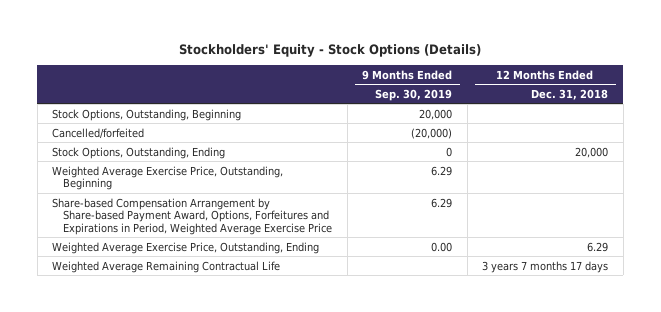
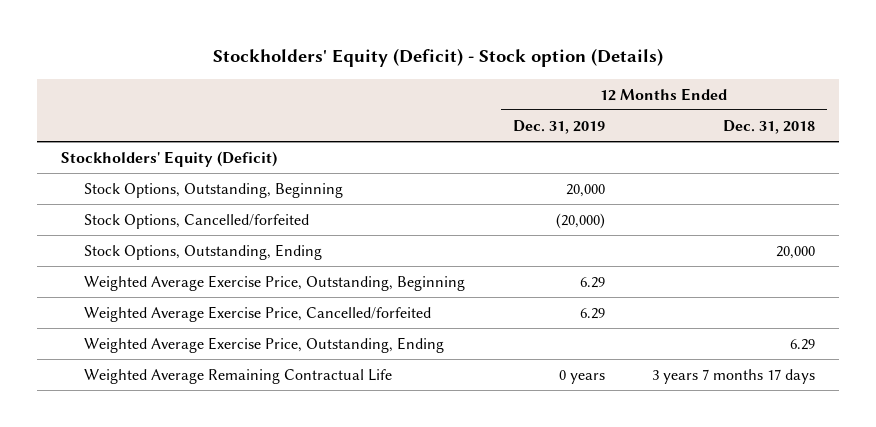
- Stockholders' Equity - Stock Options (Details)
+ Stockholders' Equity (Deficit) - Stock option (Details)
- | 9 Months Ended Sep. 30, 2019 | 12 Months Ended Dec. 31, 2018
+ | 12 Months Ended Dec. 31, 2019 | 12 Months Ended Dec. 31, 2018
+ Stockholders' Equity (Deficit)
- Cancelled/forfeited | (20,000) |
+ Stock Options, Cancelled/forfeited | (20,000) |
- Share-based Compensation Arrangement by Share-based Payment Award, Options, Forfeitures and Expirations in Period, Weighted Average Exercise Price | 6.29 |
+ Weighted Average Exercise Price, Cancelled/forfeited | 6.29 |

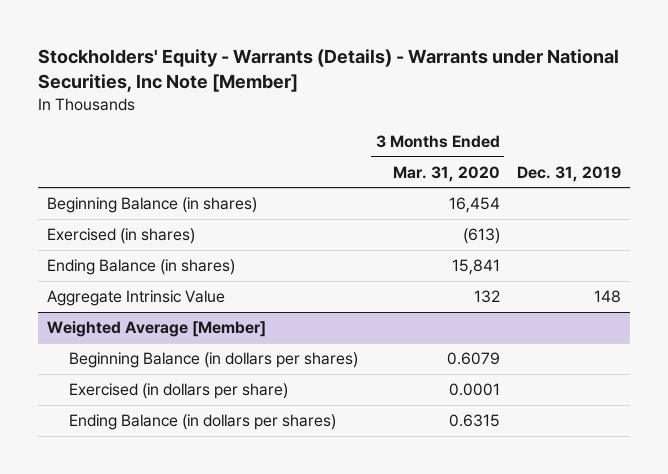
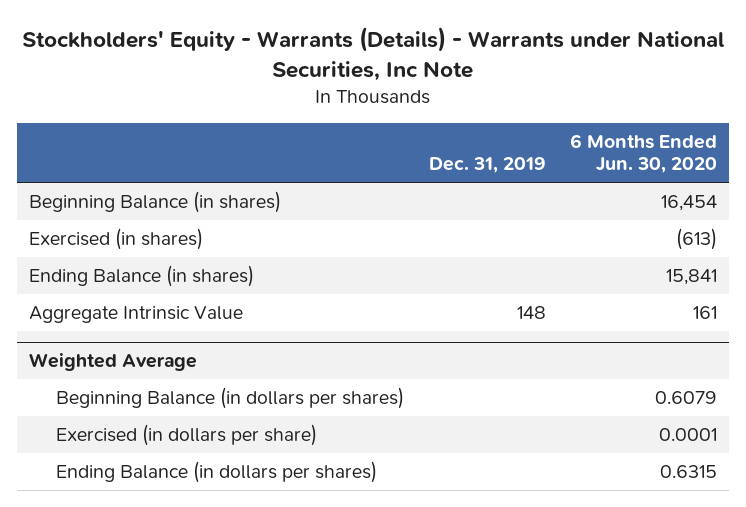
- Stockholders' Equity - Warrants (Details) - Warrants under National Securities, Inc Note [Member]
+ Stockholders' Equity - Warrants (Details) - Warrants under National Securities, Inc Note
- | 3 Months Ended Mar. 31, 2020 | Dec. 31, 2019
+ | Dec. 31, 2019 | 6 Months Ended Jun. 30, 2020
- Weighted Average [Member]
+ Weighted Average

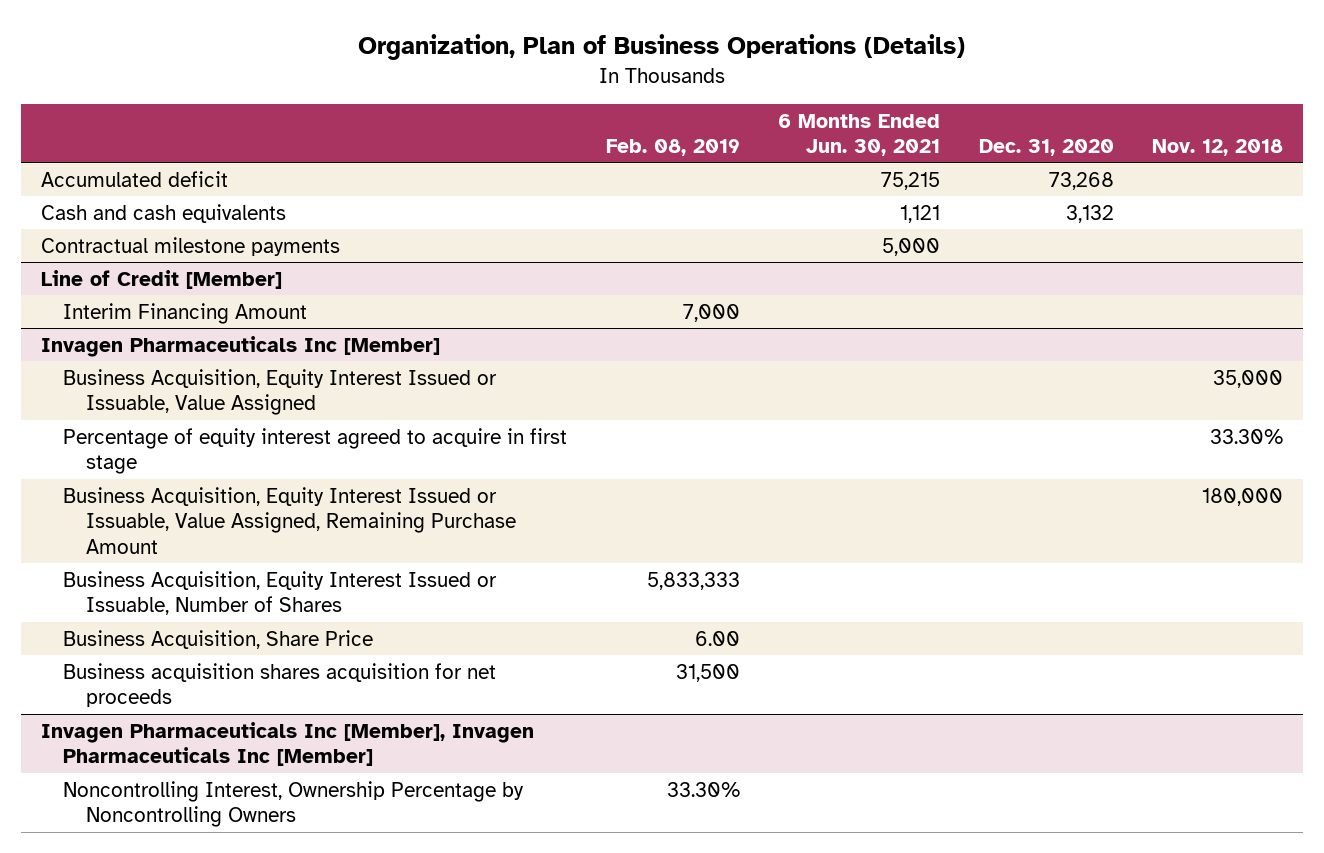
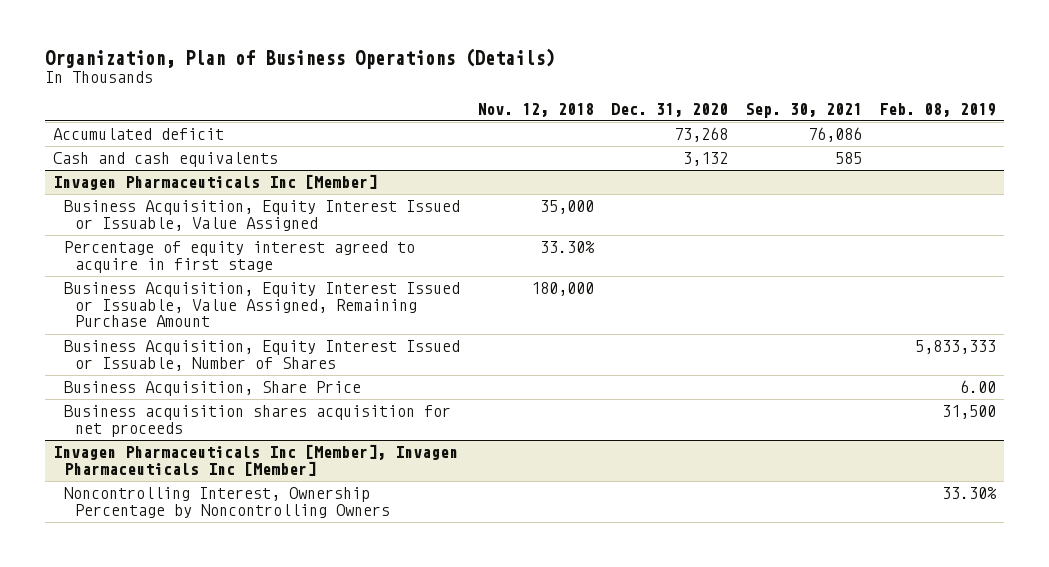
- | Feb. 08, 2019 | 6 Months Ended Jun. 30, 2021 | Dec. 31, 2020 | Nov. 12, 2018
+ | Nov. 12, 2018 | Dec. 31, 2020 | Sep. 30, 2021 | Feb. 08, 2019
- Contractual milestone payments | | 5,000 | |
- Line of Credit [Member]
- Interim Financing Amount | 7,000 | | |

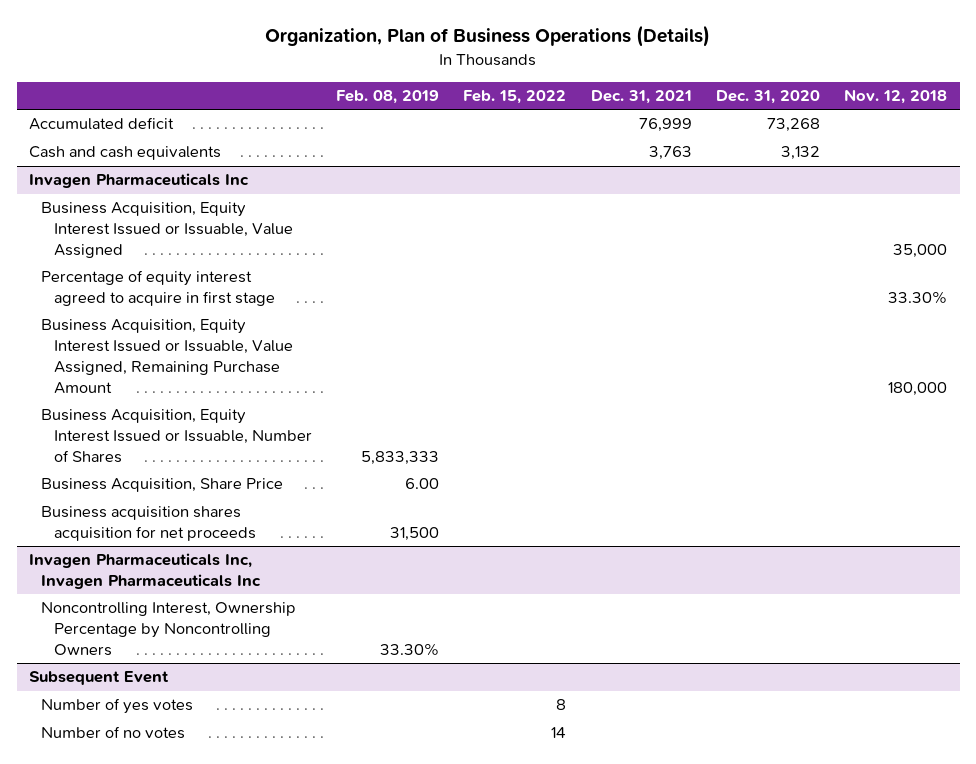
- | Nov. 12, 2018 | Dec. 31, 2020 | Sep. 30, 2021 | Feb. 08, 2019
+ | Feb. 08, 2019 | Feb. 15, 2022 | Dec. 31, 2021 | Dec. 31, 2020 | Nov. 12, 2018
- Invagen Pharmaceuticals Inc [Member]
+ Invagen Pharmaceuticals Inc
- Invagen Pharmaceuticals Inc [Member], Invagen Pharmaceuticals Inc [Member]
+ Invagen Pharmaceuticals Inc, Invagen Pharmaceuticals Inc
+ Subsequent Event
+ Number of yes votes | | 8 | | |
+ Number of no votes | | 14 | | |

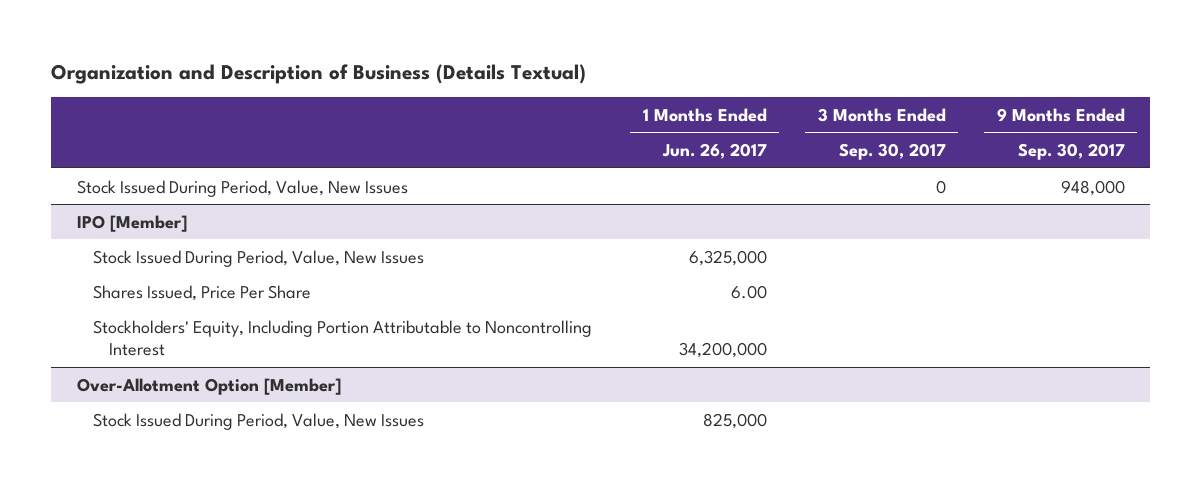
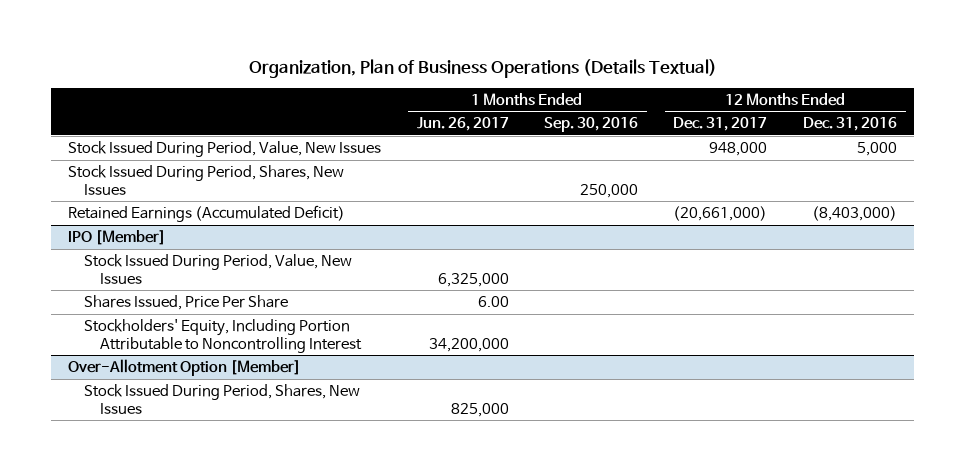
- Organization and Description of Business (Details Textual)
+ Organization, Plan of Business Operations (Details Textual)
- | 1 Months Ended Jun. 26, 2017 | 3 Months Ended Sep. 30, 2017 | 9 Months Ended Sep. 30, 2017
+ | 1 Months Ended Jun. 26, 2017 | 1 Months Ended Sep. 30, 2016 | 12 Months Ended Dec. 31, 2017 | 12 Months Ended Dec. 31, 2016
+ Stock Issued During Period, Shares, New Issues | | 250,000 | |
+ Retained Earnings (Accumulated Deficit) | | | (20,661,000) | (8,403,000)
@ Over-Allotment Option [Member]
- Stock Issued During Period, Value, New Issues | 825,000 | |
+ Stock Issued During Period, Shares, New Issues | 825,000 | | |

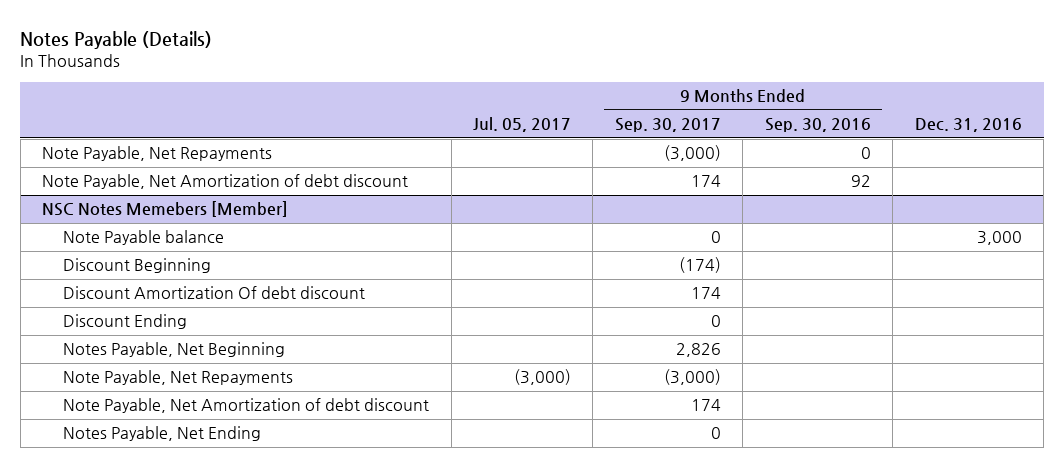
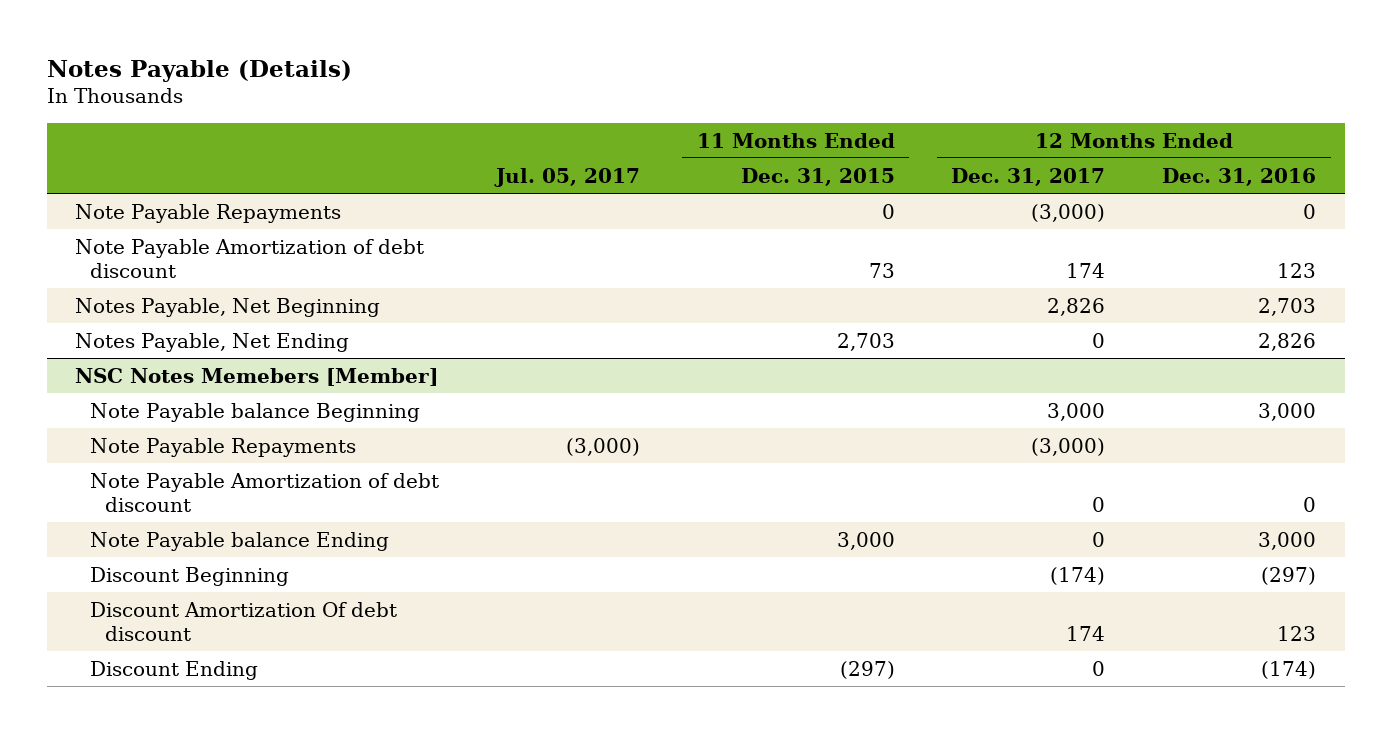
- | Jul. 05, 2017 | 9 Months Ended Sep. 30, 2017 | 9 Months Ended Sep. 30, 2016 | Dec. 31, 2016
+ | Jul. 05, 2017 | 11 Months Ended Dec. 31, 2015 | 12 Months Ended Dec. 31, 2017 | 12 Months Ended Dec. 31, 2016
- Note Payable, Net Repayments | | (3,000) | 0 |
- Note Payable, Net Amortization of debt discount | | 174 | 92 |
+ Note Payable Repayments | | 0 | (3,000) | 0
+ Note Payable Amortization of debt discount | | 73 | 174 | 123
+ Notes Payable, Net Beginning | | | 2,826 | 2,703
+ Notes Payable, Net Ending | | 2,703 | 0 | 2,826
@ NSC Notes Memebers [Member]
- Note Payable balance | | 0 | | 3,000
+ Note Payable balance Beginning | | | 3,000 | 3,000
+ Note Payable Repayments | (3,000) | | (3,000) |
+ Note Payable Amortization of debt discount | | | 0 | 0
+ Note Payable balance Ending | | 3,000 | 0 | 3,000
- Notes Payable, Net Beginning | | 2,826 | |
- Note Payable, Net Repayments | (3,000) | (3,000) | |
- Note Payable, Net Amortization of debt discount | | 174 | |
- Notes Payable, Net Ending | | 0 | |

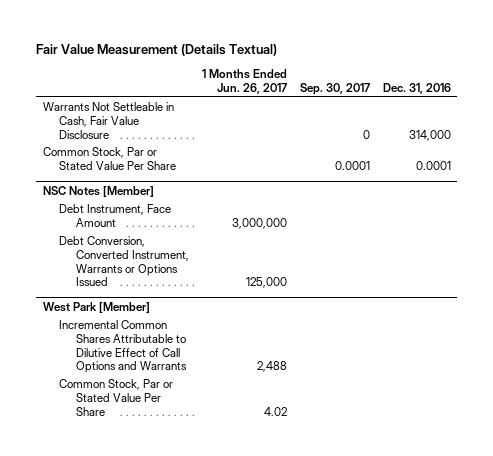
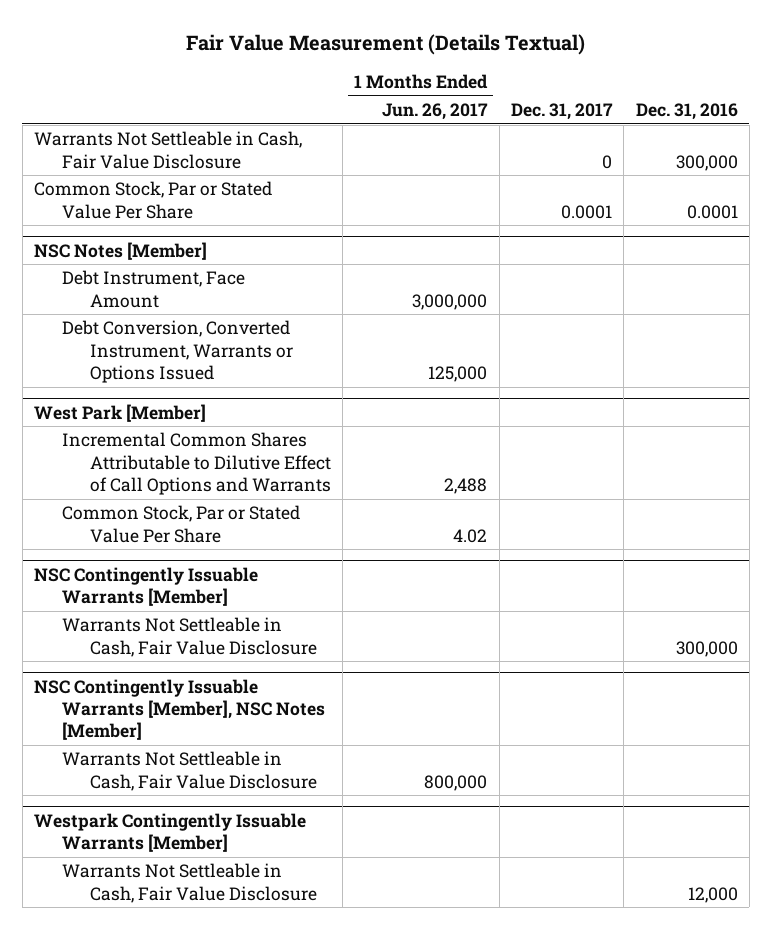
- | 1 Months Ended Jun. 26, 2017 | Sep. 30, 2017 | Dec. 31, 2016
+ | 1 Months Ended Jun. 26, 2017 | Dec. 31, 2017 | Dec. 31, 2016
- Warrants Not Settleable in Cash, Fair Value Disclosure | | 0 | 314,000
+ Warrants Not Settleable in Cash, Fair Value Disclosure | | 0 | 300,000
+ NSC Contingently Issuable Warrants [Member]
+ Warrants Not Settleable in Cash, Fair Value Disclosure | | | 300,000
+ NSC Contingently Issuable Warrants [Member], NSC Notes [Member]
+ Warrants Not Settleable in Cash, Fair Value Disclosure | 800,000 | |
+ Westpark Contingently Issuable Warrants [Member]
+ Warrants Not Settleable in Cash, Fair Value Disclosure | | | 12,000

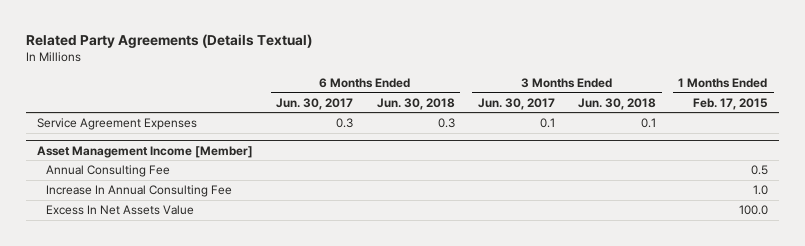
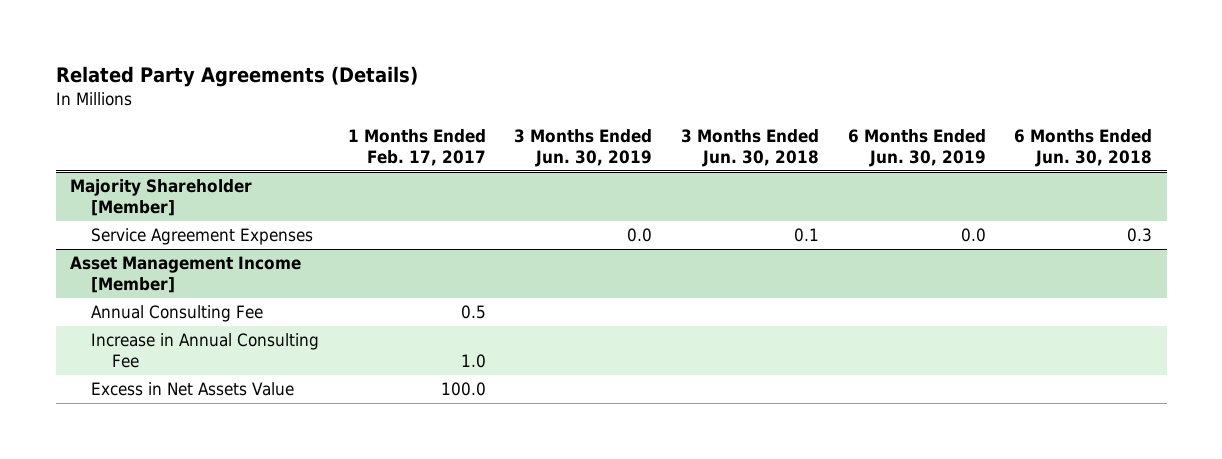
- Related Party Agreements (Details Textual)
+ Related Party Agreements (Details)
- | 6 Months Ended Jun. 30, 2017 | 6 Months Ended Jun. 30, 2018 | 3 Months Ended Jun. 30, 2017 | 3 Months Ended Jun. 30, 2018 | 1 Months Ended Feb. 17, 2015
+ | 1 Months Ended Feb. 17, 2017 | 3 Months Ended Jun. 30, 2019 | 3 Months Ended Jun. 30, 2018 | 6 Months Ended Jun. 30, 2019 | 6 Months Ended Jun. 30, 2018
+ Majority Shareholder [Member]
@ Asset Management Income [Member]
- Increase In Annual Consulting Fee | | | | | 1.0
- Excess In Net Assets Value | | | | | 100.0
+ Increase in Annual Consulting Fee | 1.0 | | | |
+ Excess in Net Assets Value | 100.0 | | | |

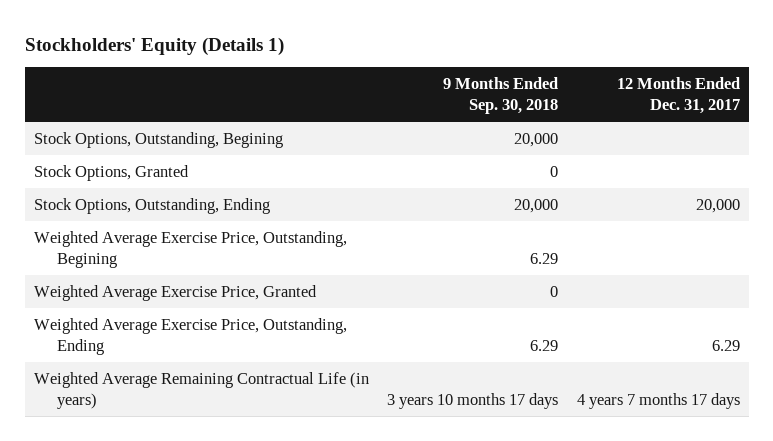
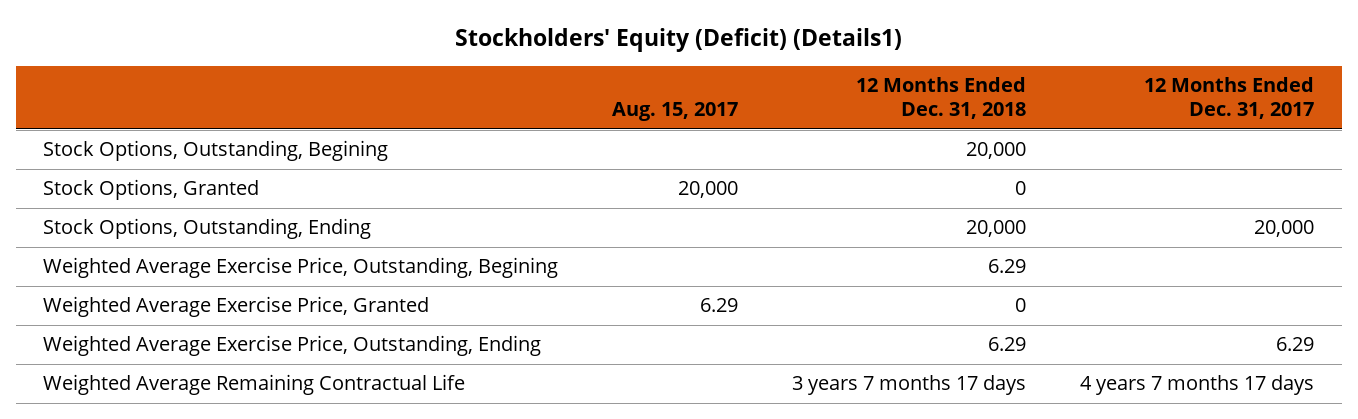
- Stockholders' Equity (Details 1)
+ Stockholders' Equity (Deficit) (Details1)
- | 9 Months Ended Sep. 30, 2018 | 12 Months Ended Dec. 31, 2017
+ | Aug. 15, 2017 | 12 Months Ended Dec. 31, 2018 | 12 Months Ended Dec. 31, 2017
- Weighted Average Remaining Contractual Life (in years) | 3 years 10 months 17 days | 4 years 7 months 17 days
+ Weighted Average Remaining Contractual Life | | 3 years 7 months 17 days | 4 years 7 months 17 days

